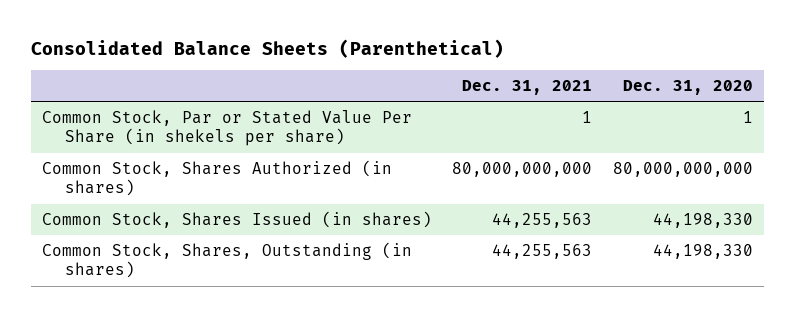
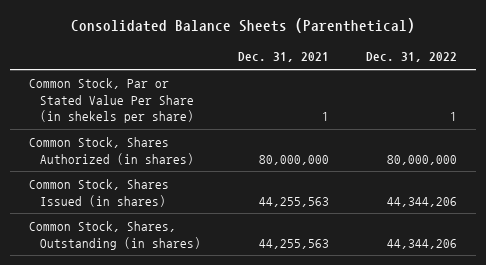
- | Dec. 31, 2021 | Dec. 31, 2020
+ | Dec. 31, 2021 | Dec. 31, 2022
- Common Stock, Shares Authorized (in shares) | 80,000,000,000 | 80,000,000,000
+ Common Stock, Shares Authorized (in shares) | 80,000,000 | 80,000,000

